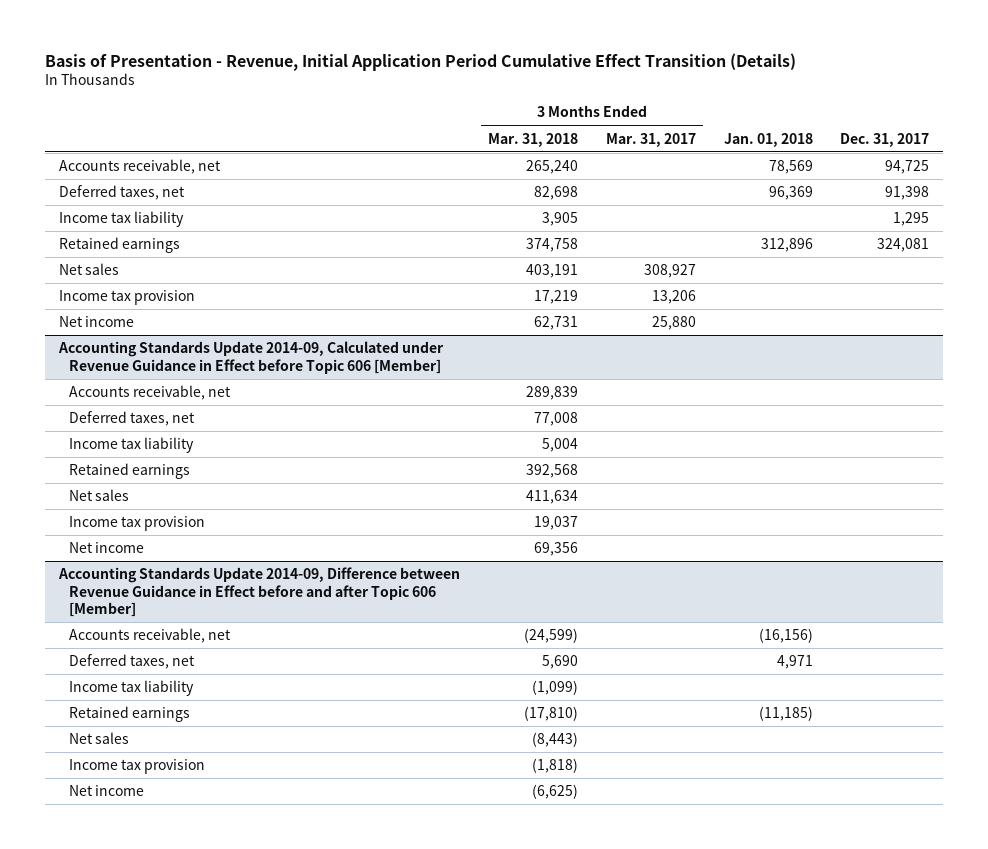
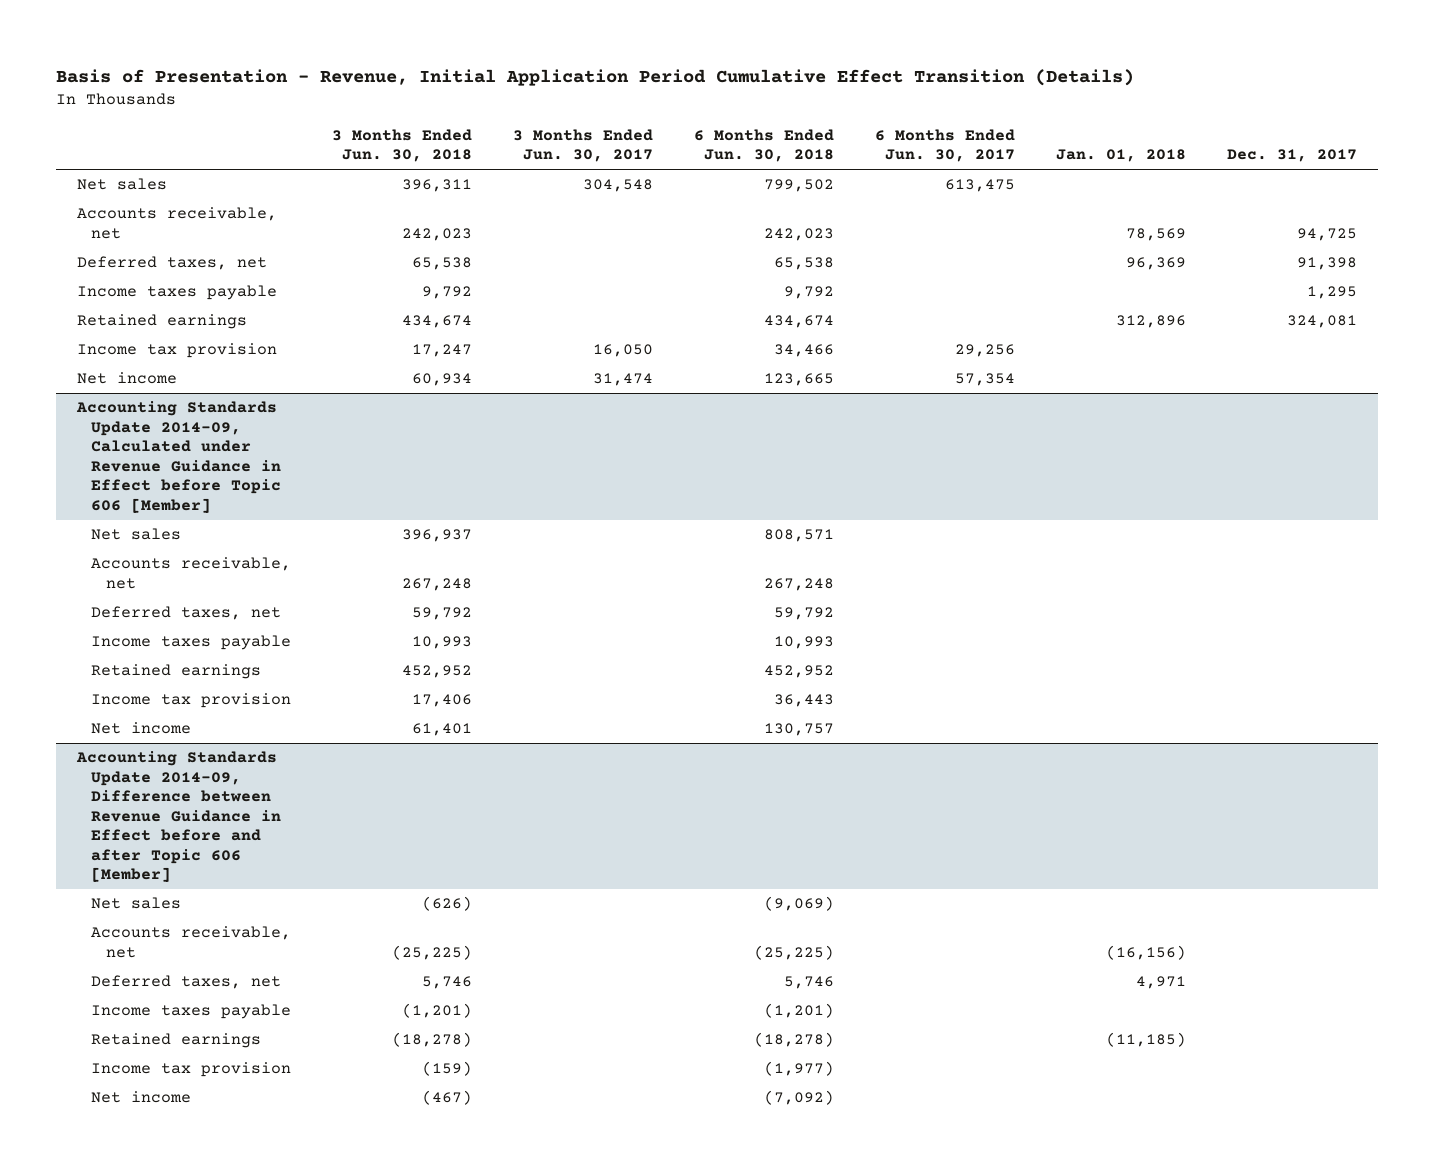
- | 3 Months Ended Mar. 31, 2018 | 3 Months Ended Mar. 31, 2017 | Jan. 01, 2018 | Dec. 31, 2017
+ | 3 Months Ended Jun. 30, 2018 | 3 Months Ended Jun. 30, 2017 | 6 Months Ended Jun. 30, 2018 | 6 Months Ended Jun. 30, 2017 | Jan. 01, 2018 | Dec. 31, 2017
moved up: Net sales | 396,311 | 304,548 | 799,502 | 613,475 | |
- Income tax liability | 3,905 | | | 1,295
+ Income taxes payable | 9,792 | | 9,792 | | | 1,295
@ Accounting Standards Update 2014-09, Calculated under Revenue Guidance in Effect before Topic 606 [Member]
moved up: Net sales | 396,937 | | 808,571 | | |
- Income tax liability | 5,004 | | |
+ Income taxes payable | 10,993 | | 10,993 | | |
@ Accounting Standards Update 2014-09, Difference between Revenue Guidance in Effect before and after Topic 606 [Member]
moved up: Net sales | (626) | | (9,069) | | |
- Income tax liability | (1,099) | | |
+ Income taxes payable | (1,201) | | (1,201) | | |

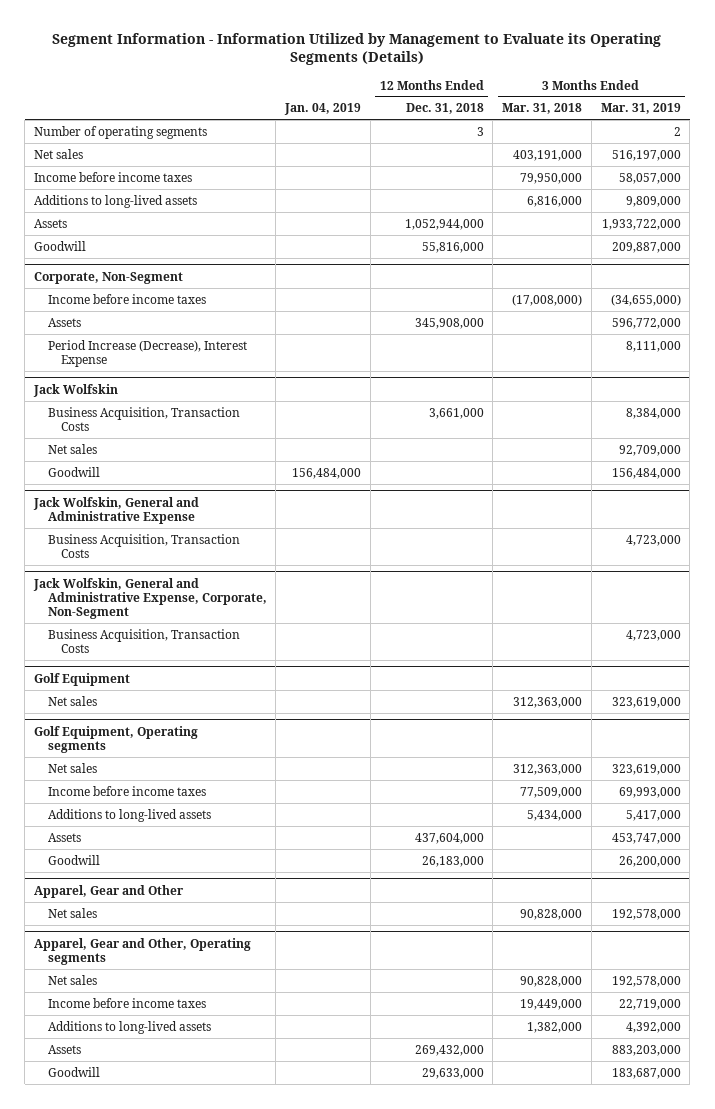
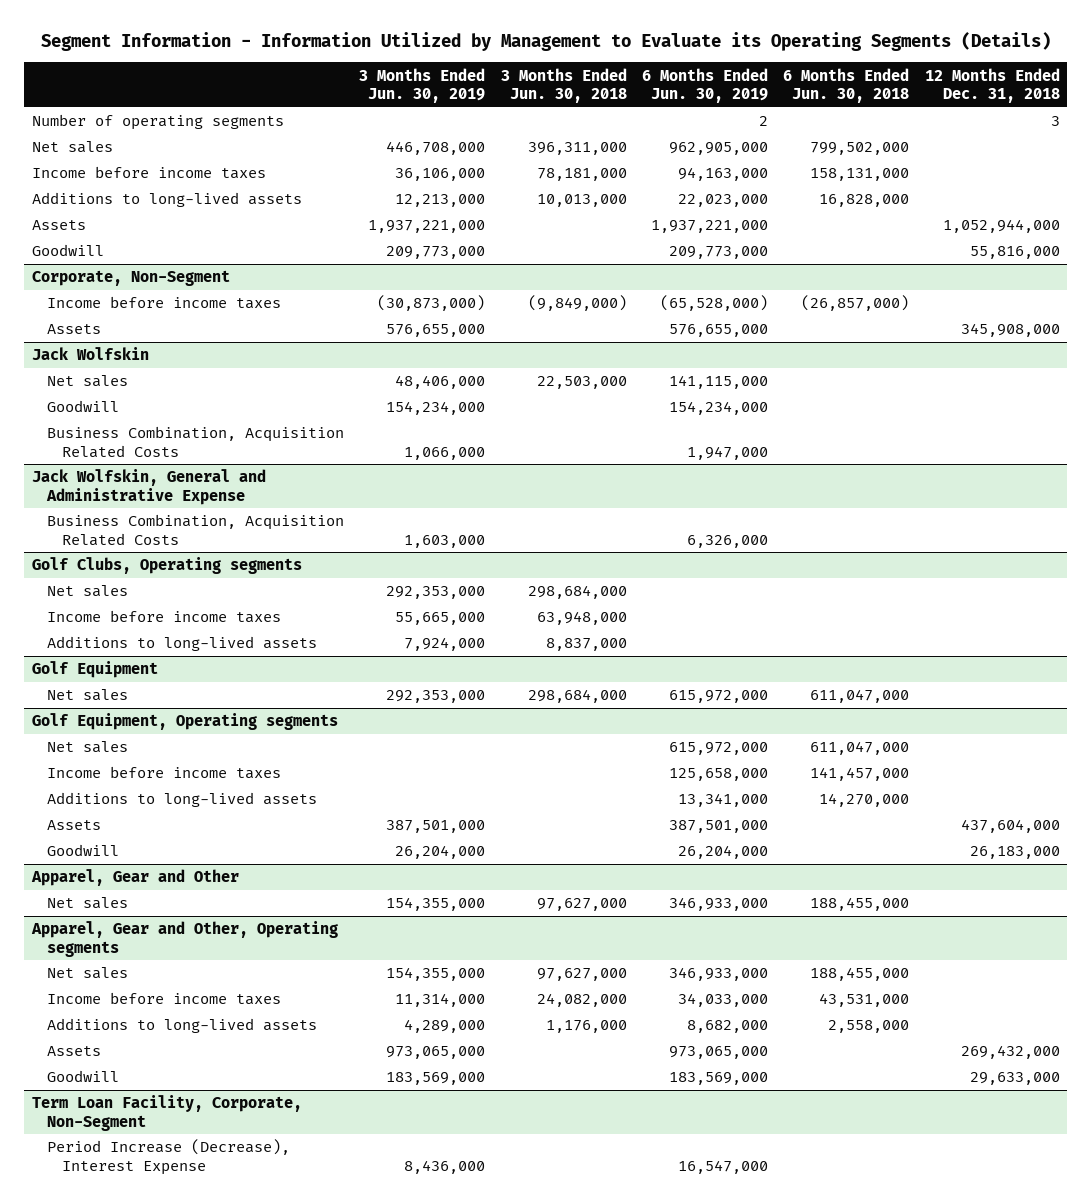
- | Jan. 04, 2019 | 12 Months Ended Dec. 31, 2018 | 3 Months Ended Mar. 31, 2018 | 3 Months Ended Mar. 31, 2019
+ | 3 Months Ended Jun. 30, 2019 | 3 Months Ended Jun. 30, 2018 | 6 Months Ended Jun. 30, 2019 | 6 Months Ended Jun. 30, 2018 | 12 Months Ended Dec. 31, 2018
@ Corporate, Non-Segment
- Period Increase (Decrease), Interest Expense | | | | 8,111,000
@ Jack Wolfskin
- Business Acquisition, Transaction Costs | | 3,661,000 | | 8,384,000
+ Business Combination, Acquisition Related Costs | 1,066,000 | | 1,947,000 | |
@ Jack Wolfskin, General and Administrative Expense
- Business Acquisition, Transaction Costs | | | | 4,723,000
- Jack Wolfskin, General and Administrative Expense, Corporate, Non-Segment
- Business Acquisition, Transaction Costs | | | | 4,723,000
@ Jack Wolfskin, General and Administrative Expense
+ Business Combination, Acquisition Related Costs | 1,603,000 | | 6,326,000 | |
+ Golf Clubs, Operating segments
+ Net sales | 292,353,000 | 298,684,000 | | |
+ Income before income taxes | 55,665,000 | 63,948,000 | | |
+ Additions to long-lived assets | 7,924,000 | 8,837,000 | | |
+ Term Loan Facility, Corporate, Non-Segment
+ Period Increase (Decrease), Interest Expense | 8,436,000 | | 16,547,000 | |

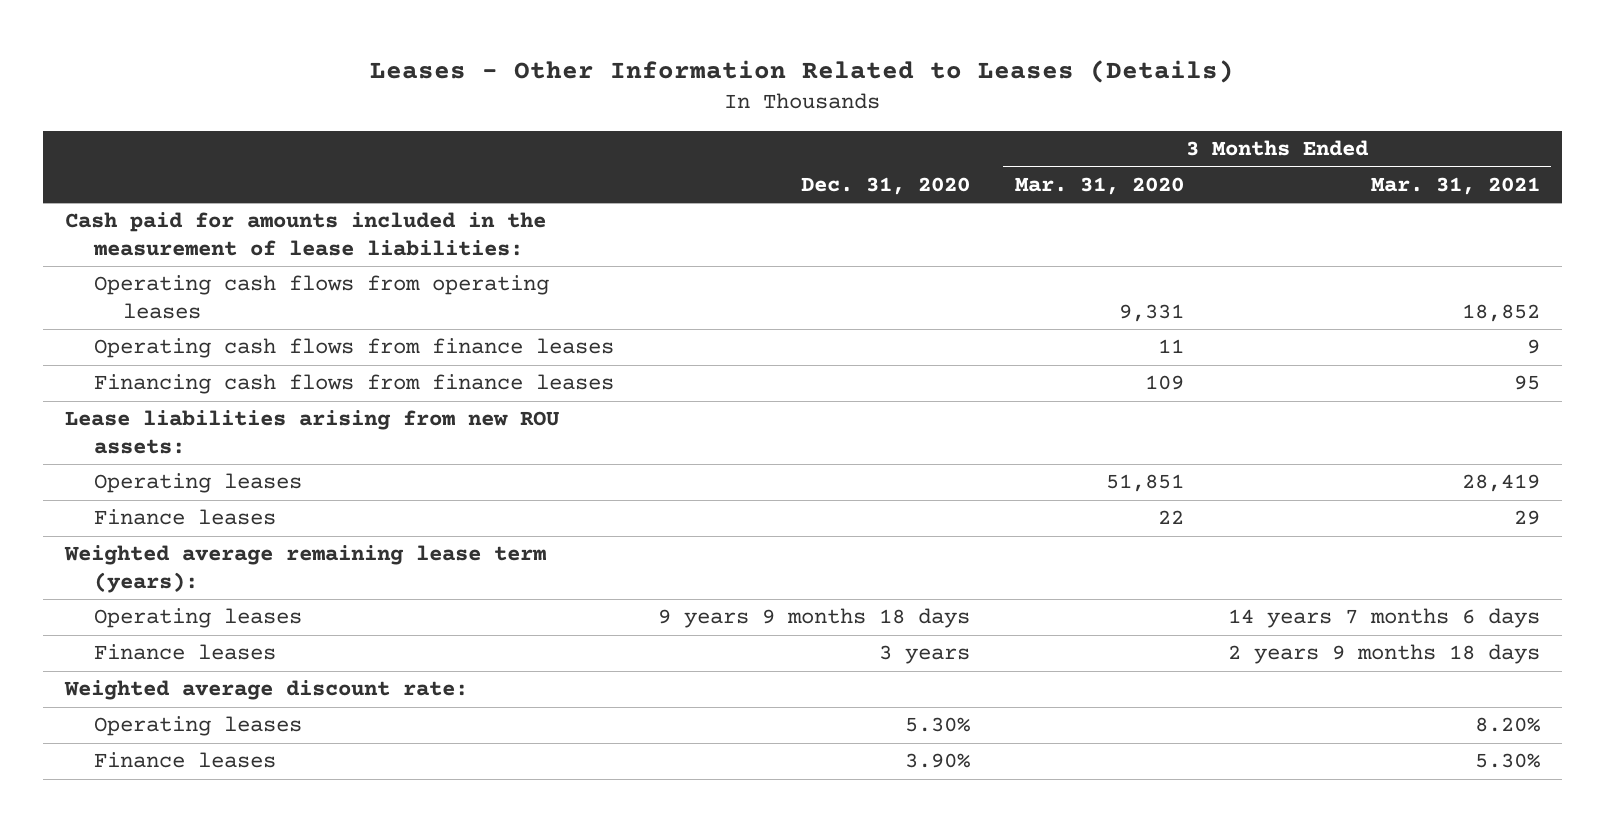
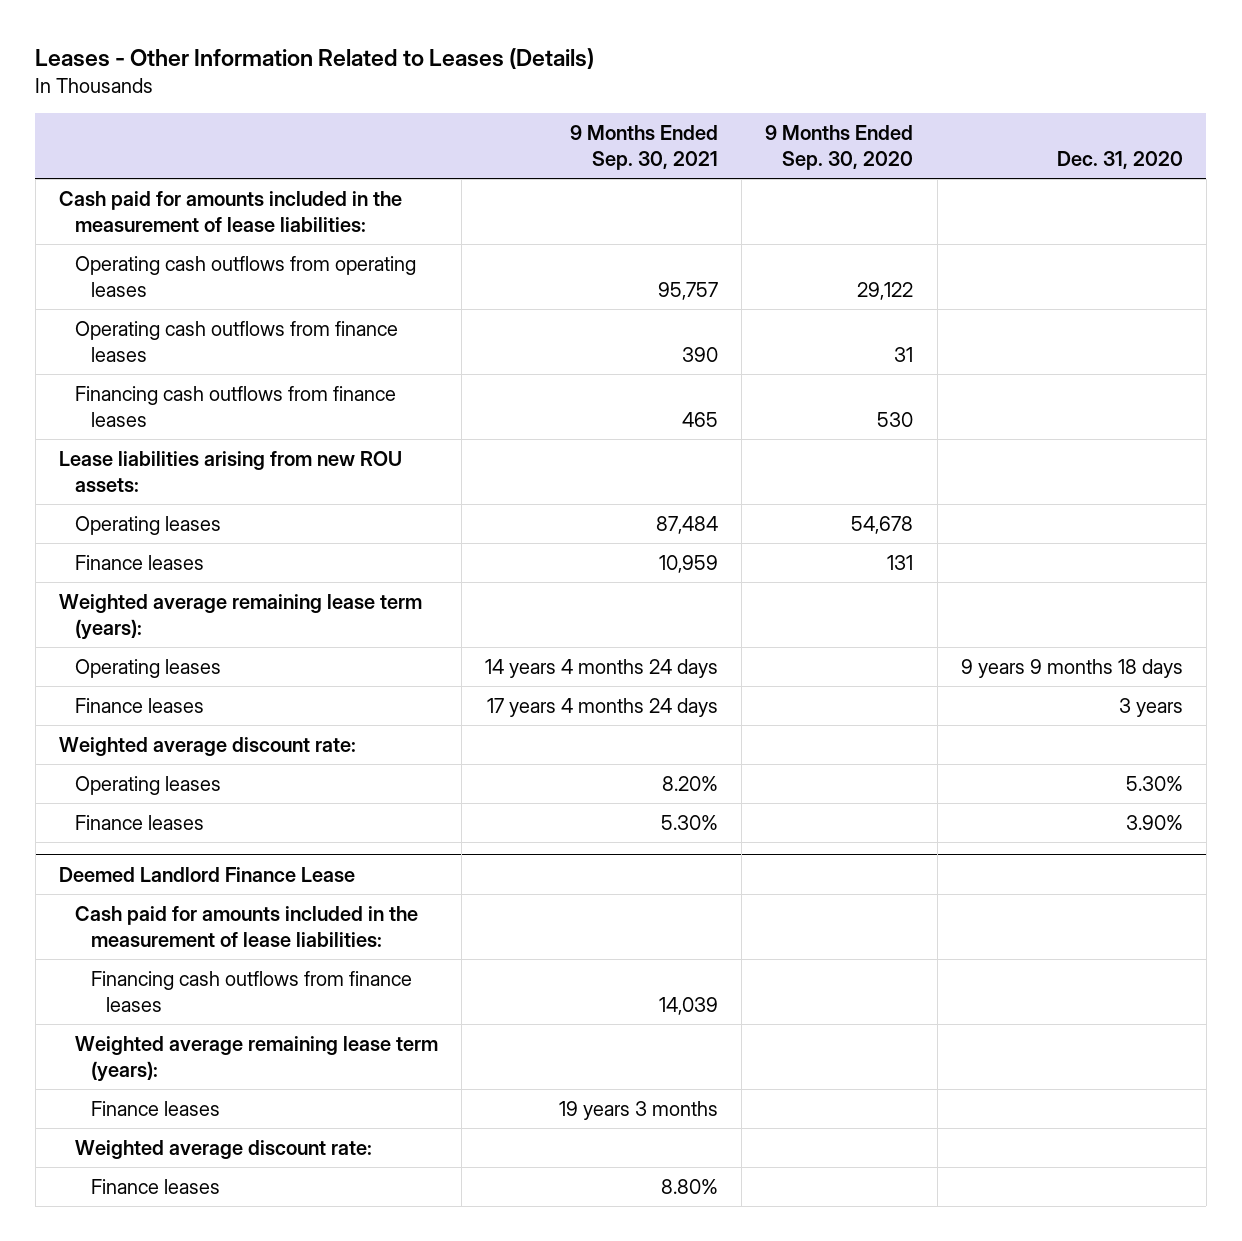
- | Dec. 31, 2020 | 3 Months Ended Mar. 31, 2020 | 3 Months Ended Mar. 31, 2021
+ | 9 Months Ended Sep. 30, 2021 | 9 Months Ended Sep. 30, 2020 | Dec. 31, 2020
- Operating cash flows from operating leases | | 9,331 | 18,852
- Operating cash flows from finance leases | | 11 | 9
- Financing cash flows from finance leases | | 109 | 95
+ Operating cash outflows from operating leases | 95,757 | 29,122 |
+ Operating cash outflows from finance leases | 390 | 31 |
+ Financing cash outflows from finance leases | 465 | 530 |
+ Deemed Landlord Finance Lease
+ Cash paid for amounts included in the measurement of lease liabilities:
+ Financing cash outflows from finance leases | 14,039 | |
+ Weighted average remaining lease term (years):
+ Finance leases | 19 years 3 months | |
+ Weighted average discount rate:
+ Finance leases | 8.80% | |

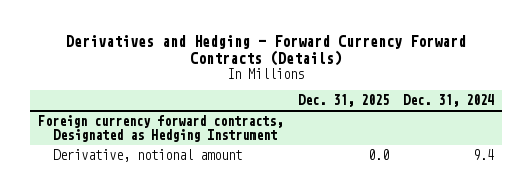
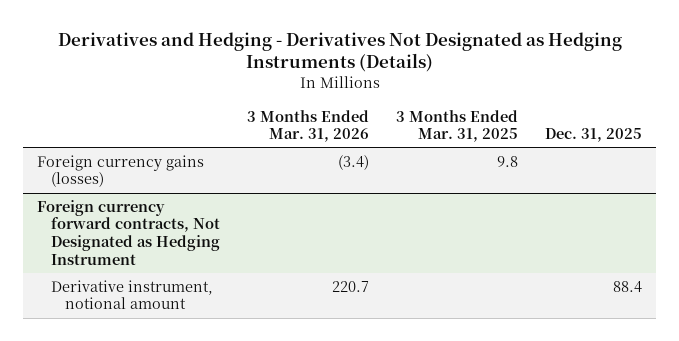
- Derivatives and Hedging - Forward Currency Forward Contracts (Details)
+ Derivatives and Hedging - Derivatives Not Designated as Hedging Instruments (Details)
- | Dec. 31, 2025 | Dec. 31, 2024
+ | 3 Months Ended Mar. 31, 2026 | 3 Months Ended Mar. 31, 2025 | Dec. 31, 2025
- Foreign currency forward contracts, Designated as Hedging Instrument
- Derivative, notional amount | 0.0 | 9.4
+ Foreign currency gains (losses) | (3.4) | 9.8 |
+ Foreign currency forward contracts, Not Designated as Hedging Instrument
+ Derivative instrument, notional amount | 220.7 | | 88.4

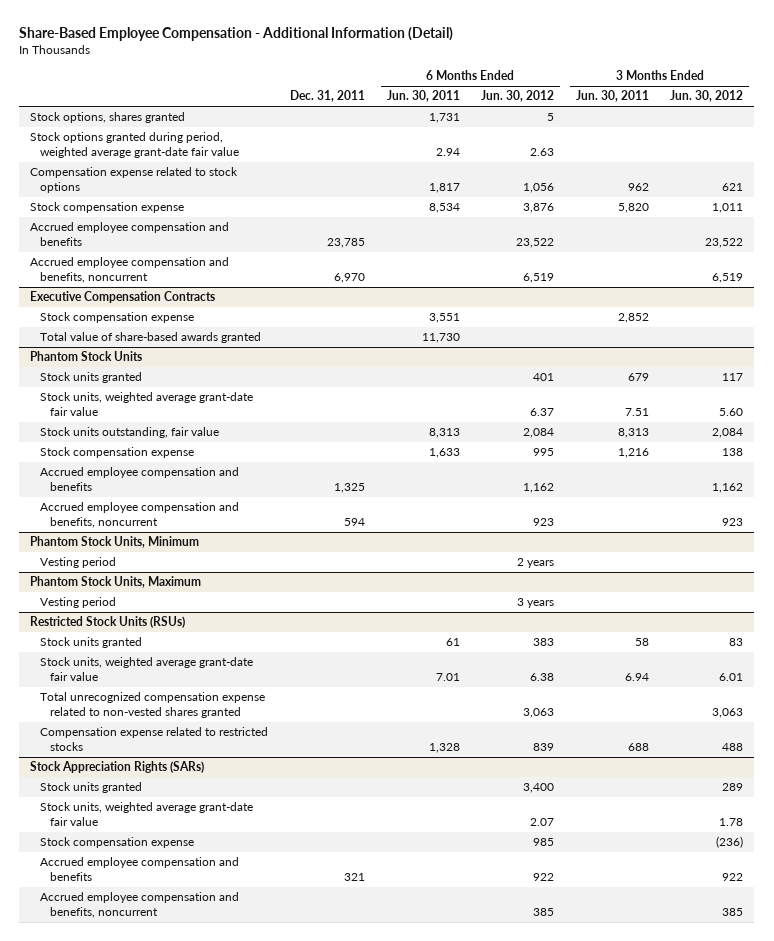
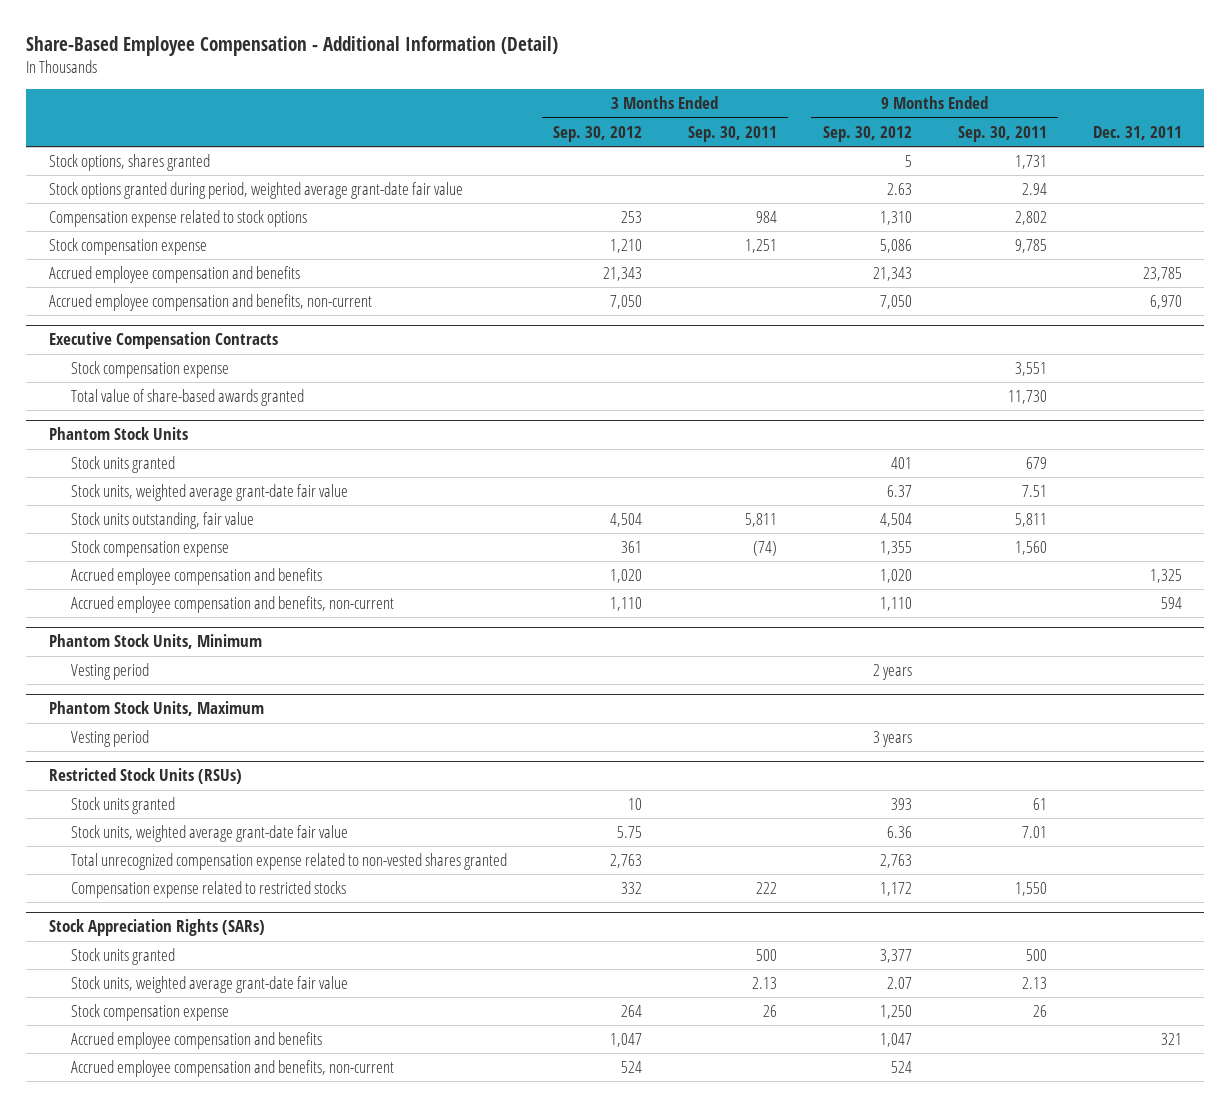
- | Dec. 31, 2011 | 6 Months Ended Jun. 30, 2011 | 6 Months Ended Jun. 30, 2012 | 3 Months Ended Jun. 30, 2011 | 3 Months Ended Jun. 30, 2012
+ | 3 Months Ended Sep. 30, 2012 | 3 Months Ended Sep. 30, 2011 | 9 Months Ended Sep. 30, 2012 | 9 Months Ended Sep. 30, 2011 | Dec. 31, 2011
- Accrued employee compensation and benefits, noncurrent | 6,970 | | 6,519 | | 6,519
+ Accrued employee compensation and benefits, non-current | 7,050 | | 7,050 | | 6,970
@ Phantom Stock Units
- Accrued employee compensation and benefits, noncurrent | 594 | | 923 | | 923
+ Accrued employee compensation and benefits, non-current | 1,110 | | 1,110 | | 594
@ Stock Appreciation Rights (SARs)
- Accrued employee compensation and benefits, noncurrent | | | 385 | | 385
+ Accrued employee compensation and benefits, non-current | 524 | | 524 | |

